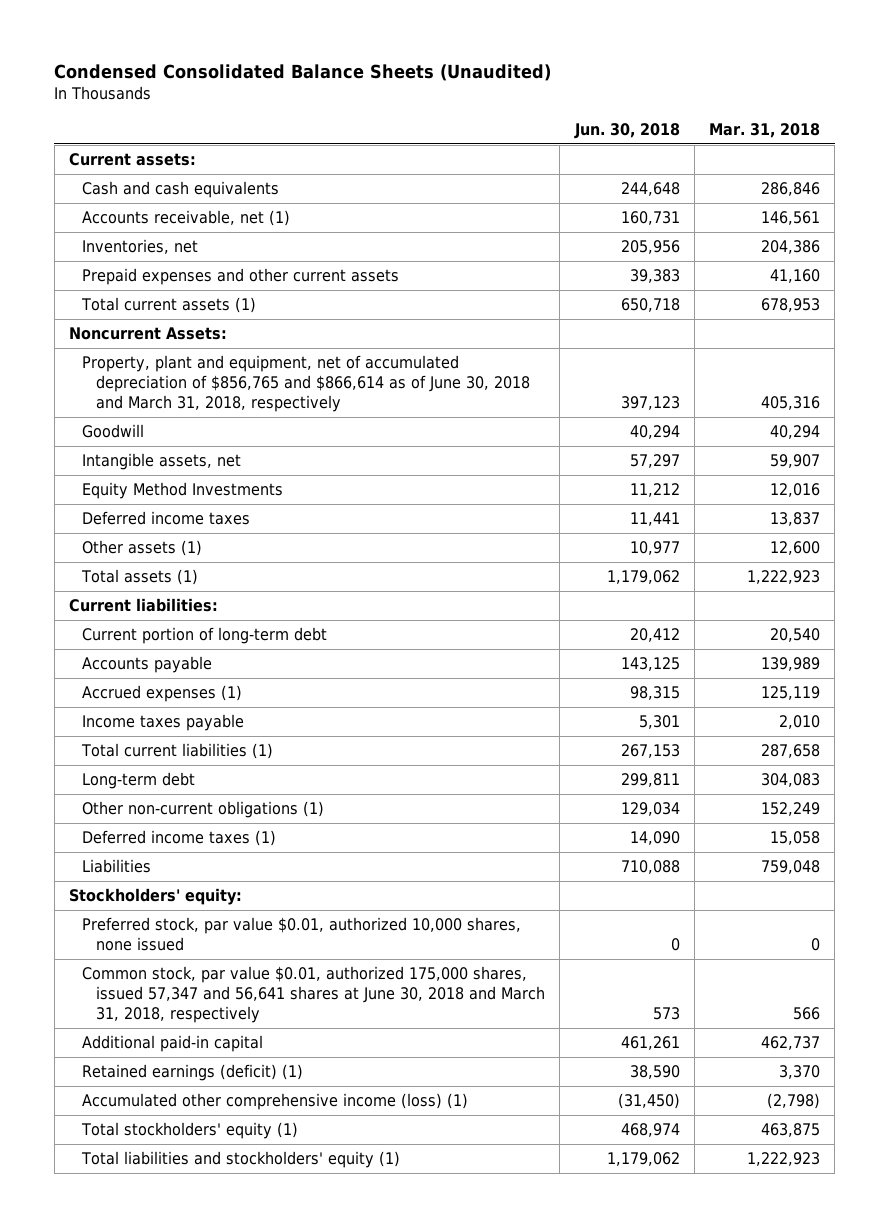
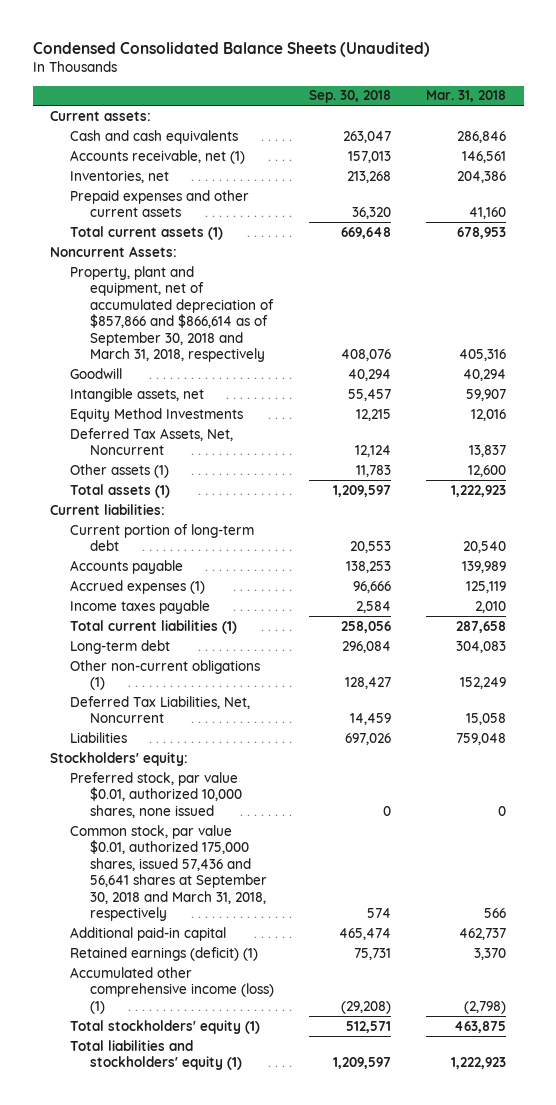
- | Jun. 30, 2018 | Mar. 31, 2018
+ | Sep. 30, 2018 | Mar. 31, 2018
- Property, plant and equipment, net of accumulated depreciation of $856,765 and $866,614 as of June 30, 2018 and March 31, 2018, respectively | 397,123 | 405,316
+ Property, plant and equipment, net of accumulated depreciation of $857,866 and $866,614 as of September 30, 2018 and March 31, 2018, respectively | 408,076 | 405,316
- Deferred income taxes | 11,441 | 13,837
+ Deferred Tax Assets, Net, Noncurrent | 12,124 | 13,837
- Deferred income taxes (1) | 14,090 | 15,058
+ Deferred Tax Liabilities, Net, Noncurrent | 14,459 | 15,058
- Common stock, par value $0.01, authorized 175,000 shares, issued 57,347 and 56,641 shares at June 30, 2018 and March 31, 2018, respectively | 573 | 566
+ Common stock, par value $0.01, authorized 175,000 shares, issued 57,436 and 56,641 shares at September 30, 2018 and March 31, 2018, respectively | 574 | 566

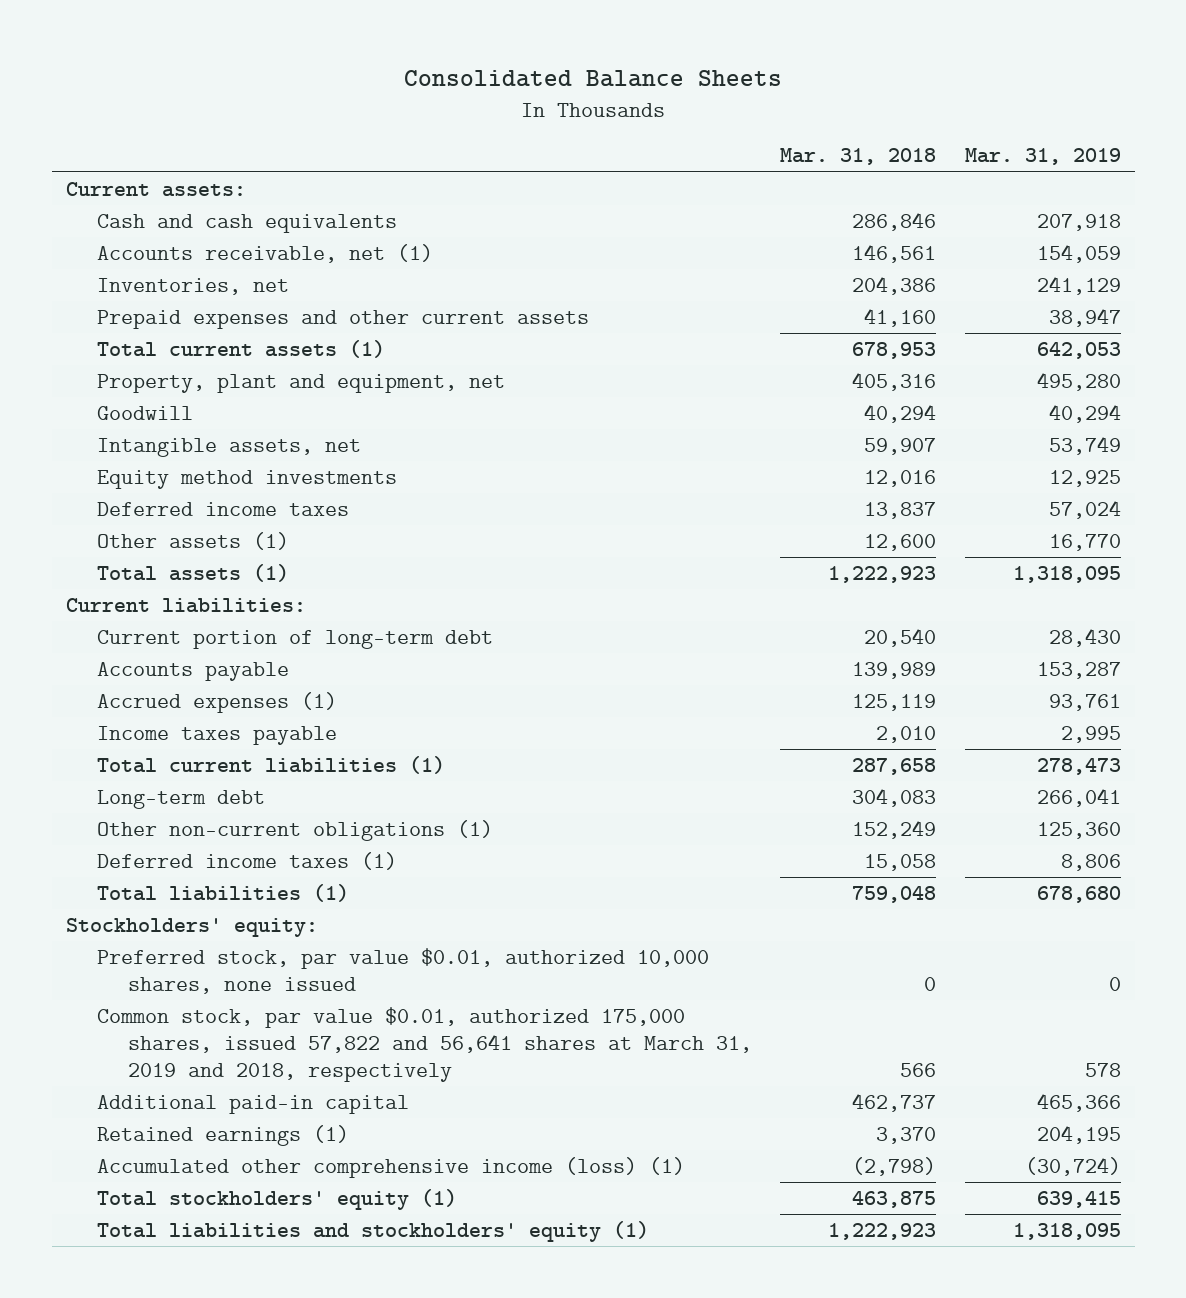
- Condensed Consolidated Balance Sheets (Unaudited)
+ Consolidated Balance Sheets
- | Sep. 30, 2018 | Mar. 31, 2018
+ | Mar. 31, 2018 | Mar. 31, 2019
- Noncurrent Assets:
- Property, plant and equipment, net of accumulated depreciation of $857,866 and $866,614 as of September 30, 2018 and March 31, 2018, respectively | 408,076 | 405,316
+ Property, plant and equipment, net | 405,316 | 495,280
- Equity Method Investments | 12,215 | 12,016
- Deferred Tax Assets, Net, Noncurrent | 12,124 | 13,837
+ Equity method investments | 12,016 | 12,925
+ Deferred income taxes | 13,837 | 57,024
- Deferred Tax Liabilities, Net, Noncurrent | 14,459 | 15,058
- Liabilities | 697,026 | 759,048
+ Deferred income taxes (1) | 15,058 | 8,806
+ Total liabilities (1) | 759,048 | 678,680
- Common stock, par value $0.01, authorized 175,000 shares, issued 57,436 and 56,641 shares at September 30, 2018 and March 31, 2018, respectively | 574 | 566
+ Common stock, par value $0.01, authorized 175,000 shares, issued 57,822 and 56,641 shares at March 31, 2019 and 2018, respectively | 566 | 578
- Retained earnings (deficit) (1) | 75,731 | 3,370
+ Retained earnings (1) | 3,370 | 204,195

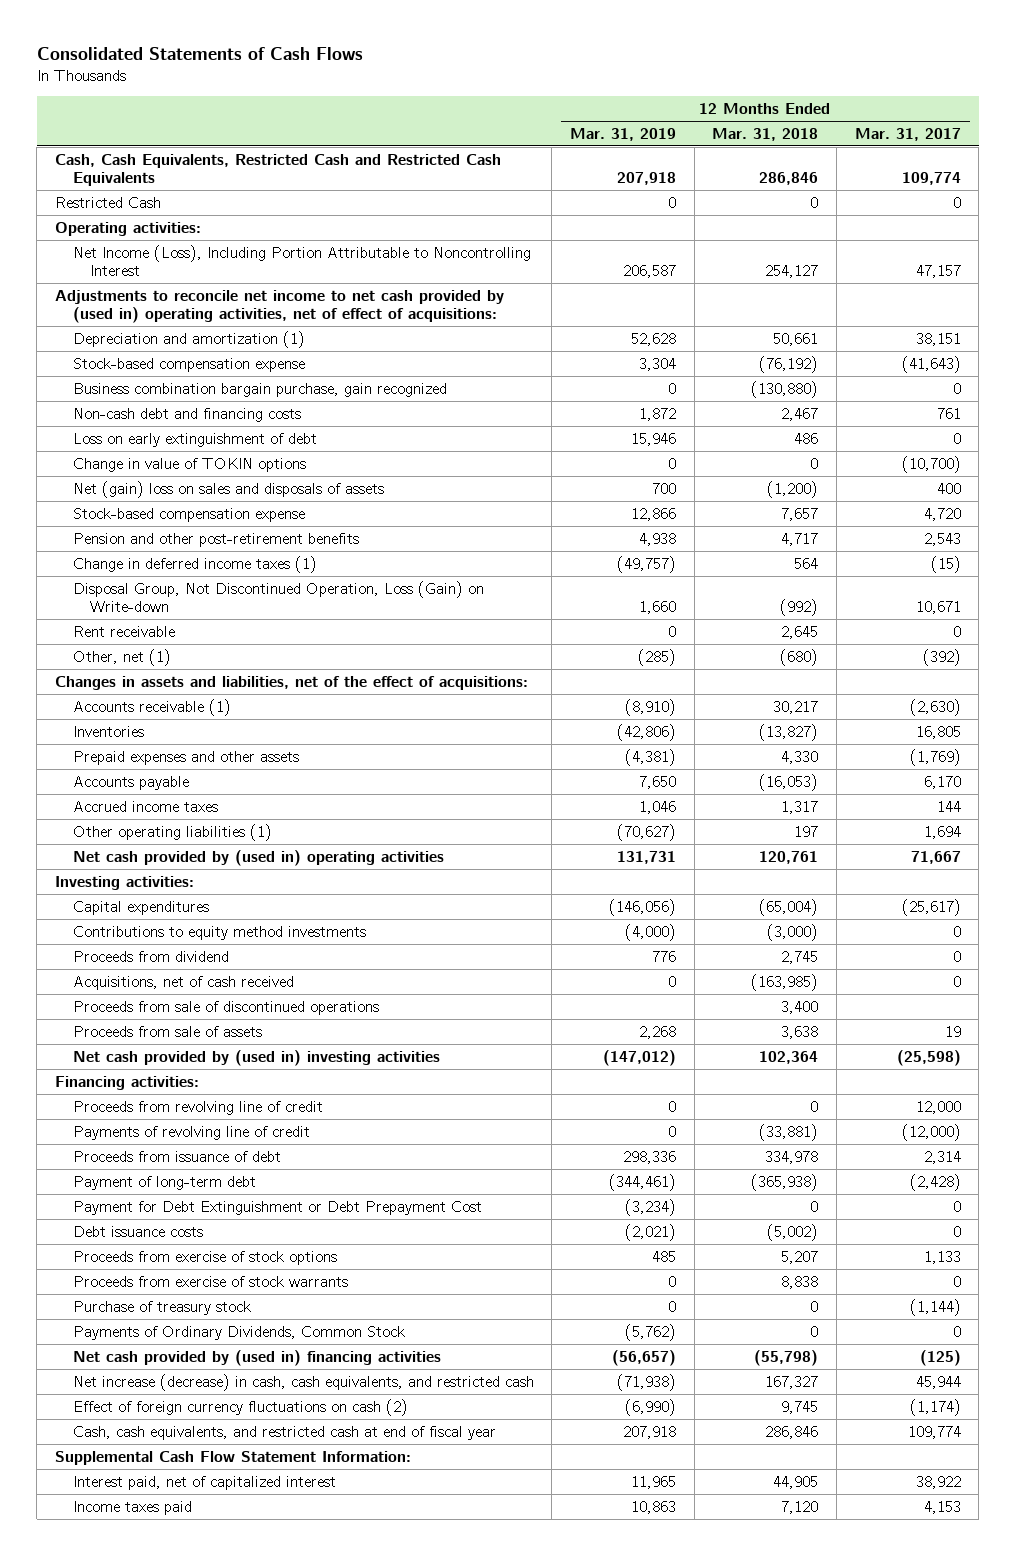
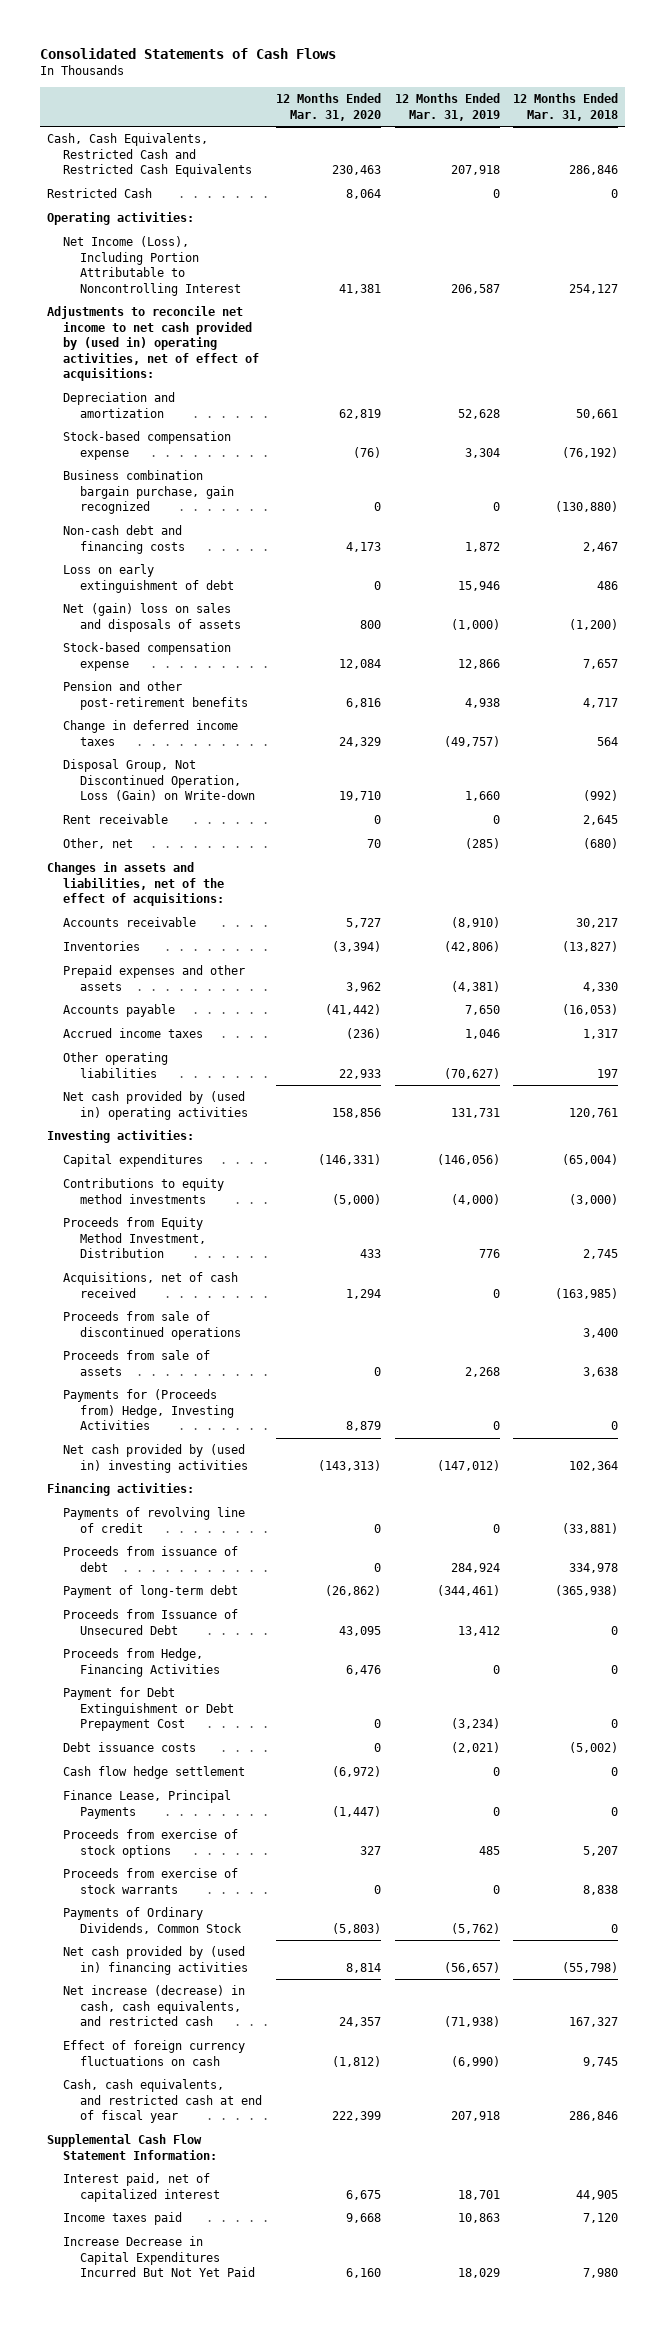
- | 12 Months Ended Mar. 31, 2019 | 12 Months Ended Mar. 31, 2018 | 12 Months Ended Mar. 31, 2017
+ | 12 Months Ended Mar. 31, 2020 | 12 Months Ended Mar. 31, 2019 | 12 Months Ended Mar. 31, 2018
- Depreciation and amortization (1) | 52,628 | 50,661 | 38,151
+ Depreciation and amortization | 62,819 | 52,628 | 50,661
- Change in value of TOKIN options | 0 | 0 | (10,700)
- Net (gain) loss on sales and disposals of assets | 700 | (1,200) | 400
+ Net (gain) loss on sales and disposals of assets | 800 | (1,000) | (1,200)
- Change in deferred income taxes (1) | (49,757) | 564 | (15)
+ Change in deferred income taxes | 24,329 | (49,757) | 564
- Other, net (1) | (285) | (680) | (392)
+ Other, net | 70 | (285) | (680)
- Accounts receivable (1) | (8,910) | 30,217 | (2,630)
+ Accounts receivable | 5,727 | (8,910) | 30,217
- Other operating liabilities (1) | (70,627) | 197 | 1,694
+ Other operating liabilities | 22,933 | (70,627) | 197
- Proceeds from dividend | 776 | 2,745 | 0
+ Proceeds from Equity Method Investment, Distribution | 433 | 776 | 2,745
+ Payments for (Proceeds from) Hedge, Investing Activities | 8,879 | 0 | 0
- Proceeds from revolving line of credit | 0 | 0 | 12,000
- Proceeds from issuance of debt | 298,336 | 334,978 | 2,314
+ Proceeds from issuance of debt | 0 | 284,924 | 334,978
+ Proceeds from Issuance of Unsecured Debt | 43,095 | 13,412 | 0
+ Proceeds from Hedge, Financing Activities | 6,476 | 0 | 0
+ Cash flow hedge settlement | (6,972) | 0 | 0
+ Finance Lease, Principal Payments | (1,447) | 0 | 0
- Purchase of treasury stock | 0 | 0 | (1,144)
- Effect of foreign currency fluctuations on cash (2) | (6,990) | 9,745 | (1,174)
+ Effect of foreign currency fluctuations on cash | (1,812) | (6,990) | 9,745
- Interest paid, net of capitalized interest | 11,965 | 44,905 | 38,922
+ Interest paid, net of capitalized interest | 6,675 | 18,701 | 44,905
+ Increase Decrease in Capital Expenditures Incurred But Not Yet Paid | 6,160 | 18,029 | 7,980

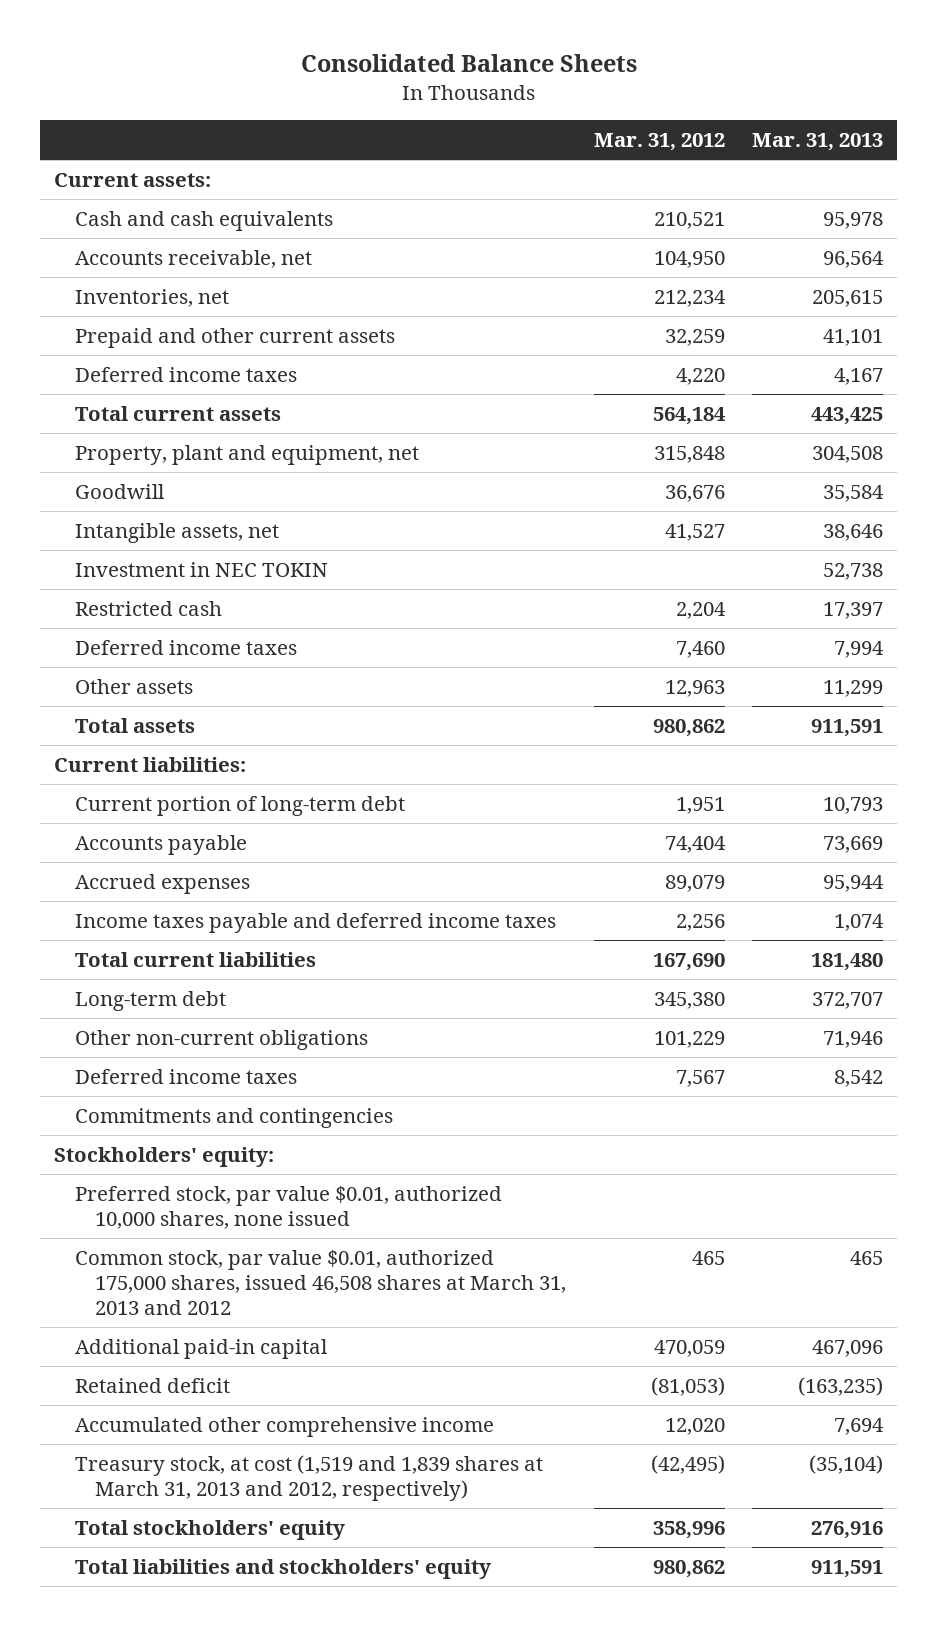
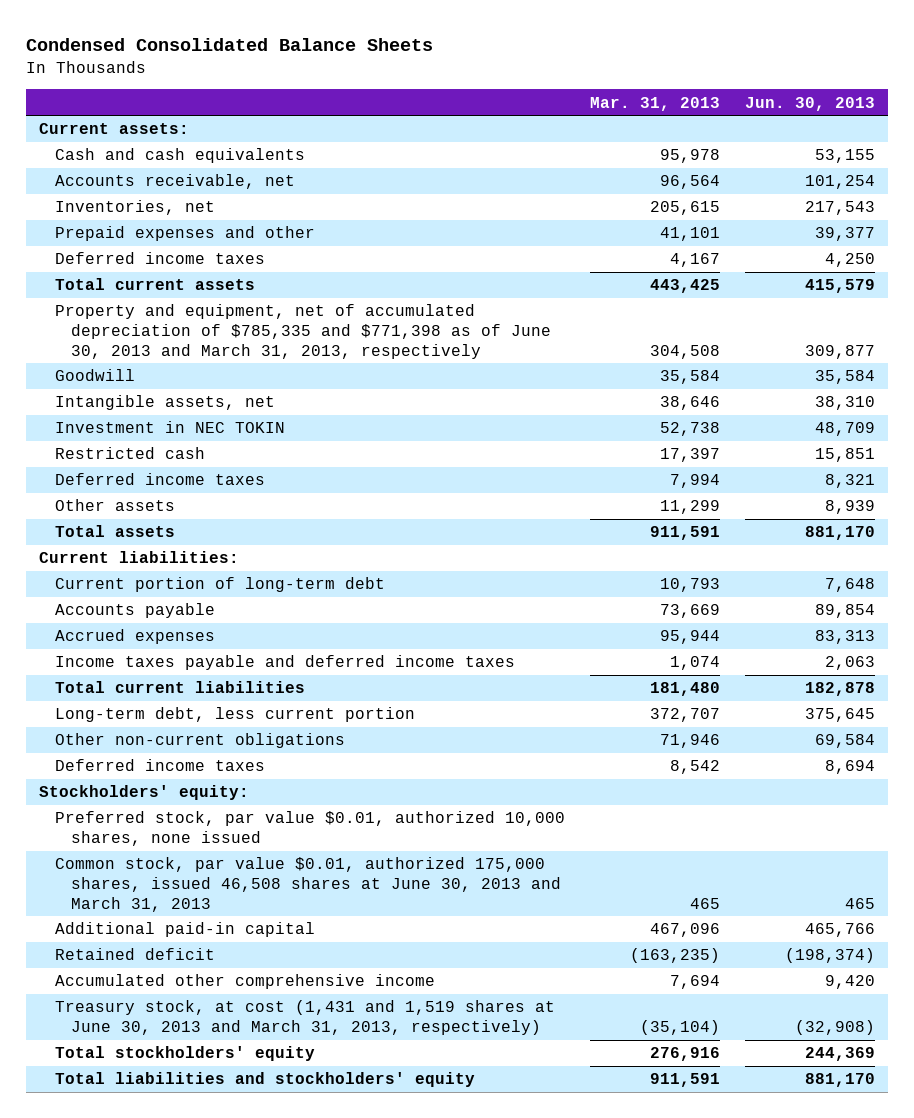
- Consolidated Balance Sheets
+ Condensed Consolidated Balance Sheets
- | Mar. 31, 2012 | Mar. 31, 2013
+ | Mar. 31, 2013 | Jun. 30, 2013
- Prepaid and other current assets | 32,259 | 41,101
+ Prepaid expenses and other | 41,101 | 39,377
- Property, plant and equipment, net | 315,848 | 304,508
+ Property and equipment, net of accumulated depreciation of $785,335 and $771,398 as of June 30, 2013 and March 31, 2013, respectively | 304,508 | 309,877
- Long-term debt | 345,380 | 372,707
+ Long-term debt, less current portion | 372,707 | 375,645
- Commitments and contingencies
- Common stock, par value $0.01, authorized 175,000 shares, issued 46,508 shares at March 31, 2013 and 2012 | 465 | 465
+ Common stock, par value $0.01, authorized 175,000 shares, issued 46,508 shares at June 30, 2013 and March 31, 2013 | 465 | 465
- Treasury stock, at cost (1,519 and 1,839 shares at March 31, 2013 and 2012, respectively) | (42,495) | (35,104)
+ Treasury stock, at cost (1,431 and 1,519 shares at June 30, 2013 and March 31, 2013, respectively) | (35,104) | (32,908)

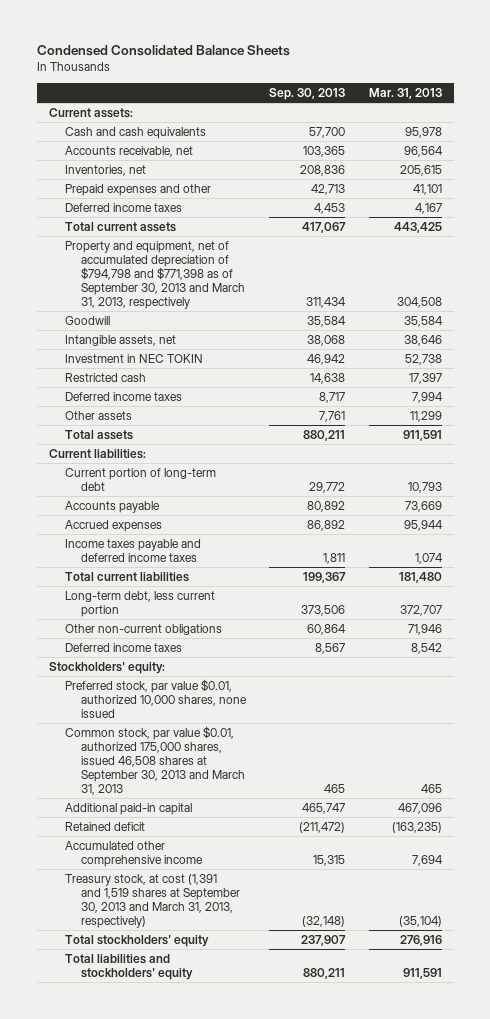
- | Mar. 31, 2013 | Jun. 30, 2013
+ | Sep. 30, 2013 | Mar. 31, 2013
- Property and equipment, net of accumulated depreciation of $785,335 and $771,398 as of June 30, 2013 and March 31, 2013, respectively | 304,508 | 309,877
+ Property and equipment, net of accumulated depreciation of $794,798 and $771,398 as of September 30, 2013 and March 31, 2013, respectively | 311,434 | 304,508
- Common stock, par value $0.01, authorized 175,000 shares, issued 46,508 shares at June 30, 2013 and March 31, 2013 | 465 | 465
+ Common stock, par value $0.01, authorized 175,000 shares, issued 46,508 shares at September 30, 2013 and March 31, 2013 | 465 | 465
- Treasury stock, at cost (1,431 and 1,519 shares at June 30, 2013 and March 31, 2013, respectively) | (35,104) | (32,908)
+ Treasury stock, at cost (1,391 and 1,519 shares at September 30, 2013 and March 31, 2013, respectively) | (32,148) | (35,104)

